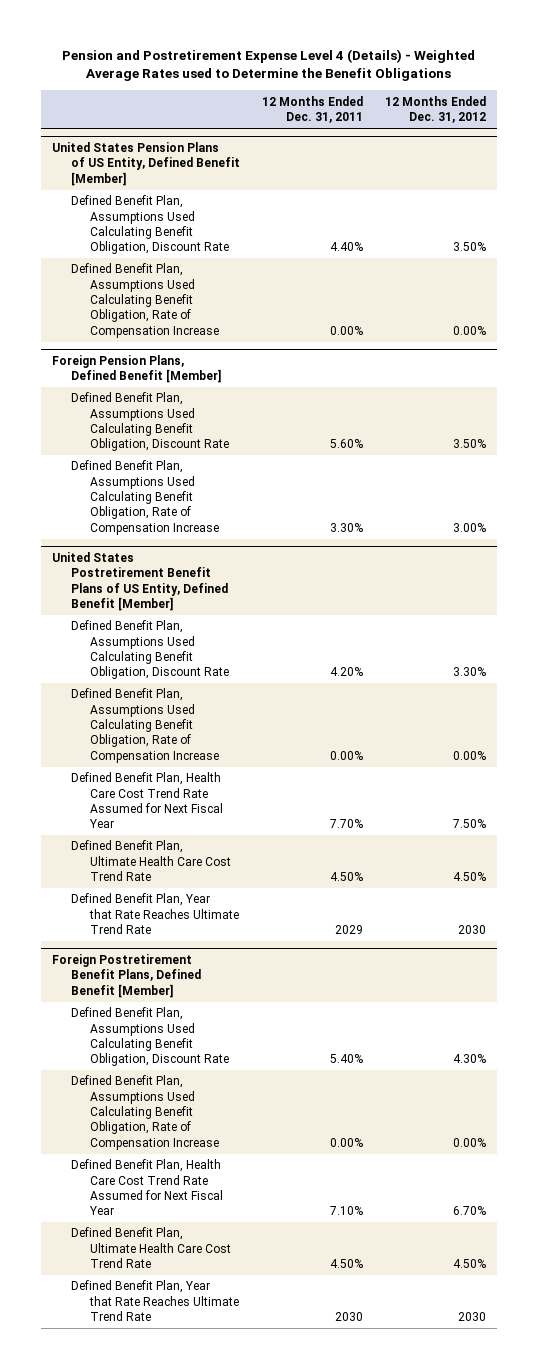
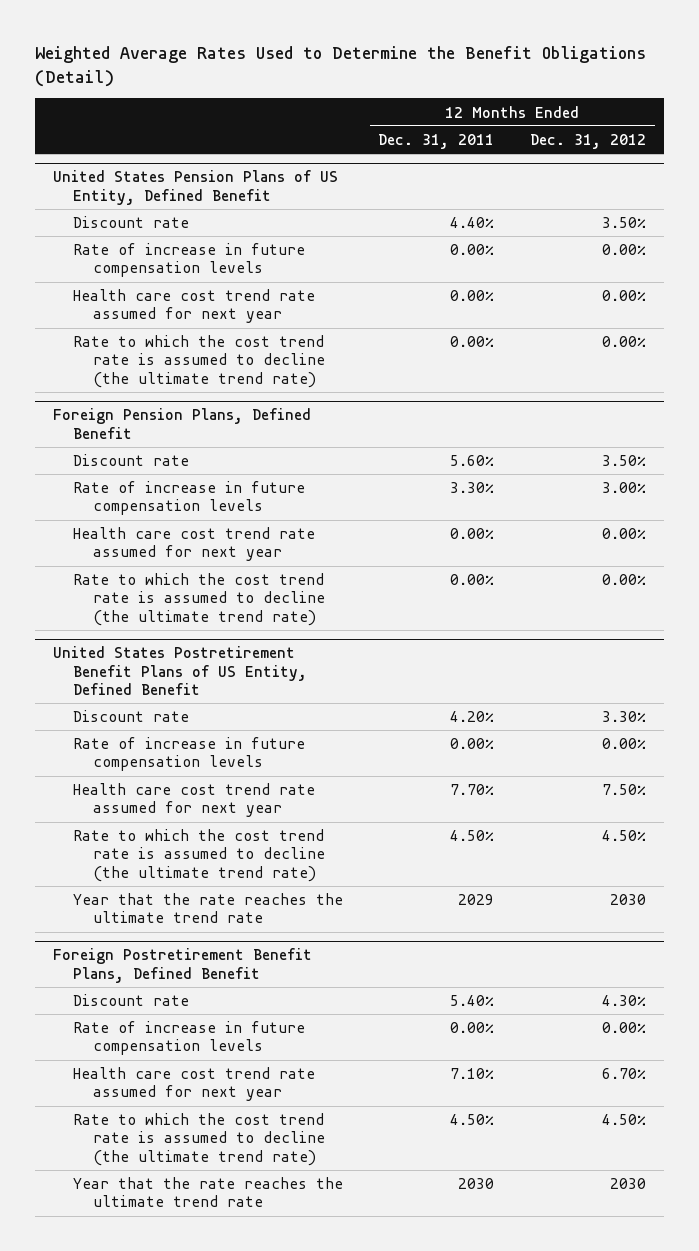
- Pension and Postretirement Expense Level 4 (Details) - Weighted Average Rates used to Determine the Benefit Obligations
+ Weighted Average Rates Used to Determine the Benefit Obligations (Detail)
- United States Pension Plans of US Entity, Defined Benefit [Member]
- Defined Benefit Plan, Assumptions Used Calculating Benefit Obligation, Discount Rate | 4.40% | 3.50%
- Defined Benefit Plan, Assumptions Used Calculating Benefit Obligation, Rate of Compensation Increase | 0.00% | 0.00%
- Foreign Pension Plans, Defined Benefit [Member]
- Defined Benefit Plan, Assumptions Used Calculating Benefit Obligation, Discount Rate | 5.60% | 3.50%
- Defined Benefit Plan, Assumptions Used Calculating Benefit Obligation, Rate of Compensation Increase | 3.30% | 3.00%
- United States Postretirement Benefit Plans of US Entity, Defined Benefit [Member]
- Defined Benefit Plan, Assumptions Used Calculating Benefit Obligation, Discount Rate | 4.20% | 3.30%
- Defined Benefit Plan, Assumptions Used Calculating Benefit Obligation, Rate of Compensation Increase | 0.00% | 0.00%
- Defined Benefit Plan, Health Care Cost Trend Rate Assumed for Next Fiscal Year | 7.70% | 7.50%
- Defined Benefit Plan, Ultimate Health Care Cost Trend Rate | 4.50% | 4.50%
- Defined Benefit Plan, Year that Rate Reaches Ultimate Trend Rate | 2029 | 2030
- Foreign Postretirement Benefit Plans, Defined Benefit [Member]
- Defined Benefit Plan, Assumptions Used Calculating Benefit Obligation, Discount Rate | 5.40% | 4.30%
- Defined Benefit Plan, Assumptions Used Calculating Benefit Obligation, Rate of Compensation Increase | 0.00% | 0.00%
- Defined Benefit Plan, Health Care Cost Trend Rate Assumed for Next Fiscal Year | 7.10% | 6.70%
- Defined Benefit Plan, Ultimate Health Care Cost Trend Rate | 4.50% | 4.50%
- Defined Benefit Plan, Year that Rate Reaches Ultimate Trend Rate | 2030 | 2030
+ United States Pension Plans of US Entity, Defined Benefit
+ Discount rate | 4.40% | 3.50%
+ Rate of increase in future compensation levels | 0.00% | 0.00%
+ Health care cost trend rate assumed for next year | 0.00% | 0.00%
+ Rate to which the cost trend rate is assumed to decline (the ultimate trend rate) | 0.00% | 0.00%
+ Foreign Pension Plans, Defined Benefit
+ Discount rate | 5.60% | 3.50%
+ Rate of increase in future compensation levels | 3.30% | 3.00%
+ Health care cost trend rate assumed for next year | 0.00% | 0.00%
+ Rate to which the cost trend rate is assumed to decline (the ultimate trend rate) | 0.00% | 0.00%
+ United States Postretirement Benefit Plans of US Entity, Defined Benefit
+ Discount rate | 4.20% | 3.30%
+ Rate of increase in future compensation levels | 0.00% | 0.00%
+ Health care cost trend rate assumed for next year | 7.70% | 7.50%
+ Rate to which the cost trend rate is assumed to decline (the ultimate trend rate) | 4.50% | 4.50%
+ Year that the rate reaches the ultimate trend rate | 2029 | 2030
+ Foreign Postretirement Benefit Plans, Defined Benefit
+ Discount rate | 5.40% | 4.30%
+ Rate of increase in future compensation levels | 0.00% | 0.00%
+ Health care cost trend rate assumed for next year | 7.10% | 6.70%
+ Rate to which the cost trend rate is assumed to decline (the ultimate trend rate) | 4.50% | 4.50%
+ Year that the rate reaches the ultimate trend rate | 2030 | 2030

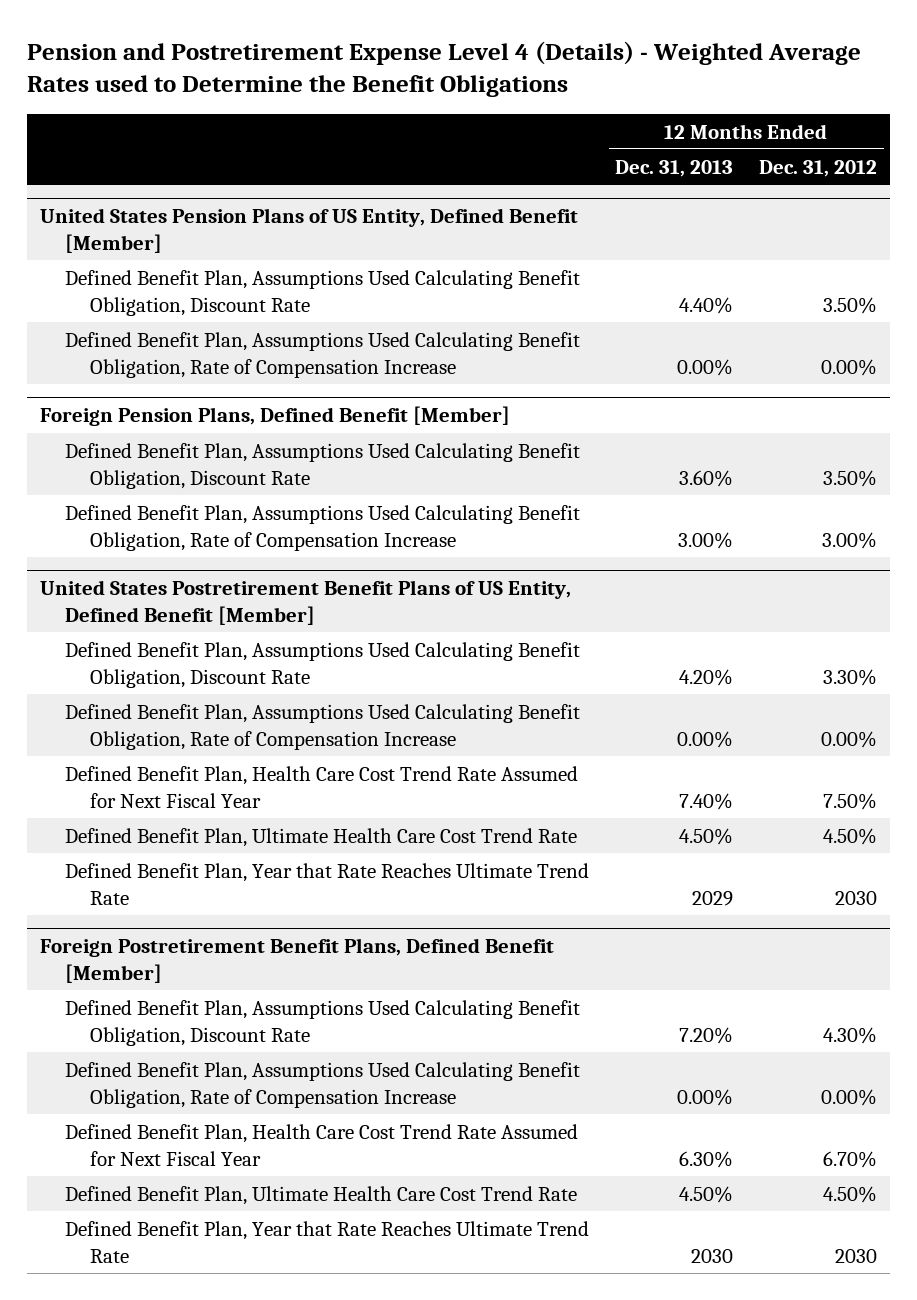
- Weighted Average Rates Used to Determine the Benefit Obligations (Detail)
+ Pension and Postretirement Expense Level 4 (Details) - Weighted Average Rates used to Determine the Benefit Obligations
- | 12 Months Ended Dec. 31, 2011 | 12 Months Ended Dec. 31, 2012
+ | 12 Months Ended Dec. 31, 2013 | 12 Months Ended Dec. 31, 2012
- United States Pension Plans of US Entity, Defined Benefit
- Discount rate | 4.40% | 3.50%
- Rate of increase in future compensation levels | 0.00% | 0.00%
- Health care cost trend rate assumed for next year | 0.00% | 0.00%
- Rate to which the cost trend rate is assumed to decline (the ultimate trend rate) | 0.00% | 0.00%
- Foreign Pension Plans, Defined Benefit
- Discount rate | 5.60% | 3.50%
- Rate of increase in future compensation levels | 3.30% | 3.00%
- Health care cost trend rate assumed for next year | 0.00% | 0.00%
- Rate to which the cost trend rate is assumed to decline (the ultimate trend rate) | 0.00% | 0.00%
- United States Postretirement Benefit Plans of US Entity, Defined Benefit
- Discount rate | 4.20% | 3.30%
- Rate of increase in future compensation levels | 0.00% | 0.00%
- Health care cost trend rate assumed for next year | 7.70% | 7.50%
- Rate to which the cost trend rate is assumed to decline (the ultimate trend rate) | 4.50% | 4.50%
- Year that the rate reaches the ultimate trend rate | 2029 | 2030
- Foreign Postretirement Benefit Plans, Defined Benefit
- Discount rate | 5.40% | 4.30%
- Rate of increase in future compensation levels | 0.00% | 0.00%
- Health care cost trend rate assumed for next year | 7.10% | 6.70%
- Rate to which the cost trend rate is assumed to decline (the ultimate trend rate) | 4.50% | 4.50%
- Year that the rate reaches the ultimate trend rate | 2030 | 2030
+ United States Pension Plans of US Entity, Defined Benefit [Member]
+ Defined Benefit Plan, Assumptions Used Calculating Benefit Obligation, Discount Rate | 4.40% | 3.50%
+ Defined Benefit Plan, Assumptions Used Calculating Benefit Obligation, Rate of Compensation Increase | 0.00% | 0.00%
+ Foreign Pension Plans, Defined Benefit [Member]
+ Defined Benefit Plan, Assumptions Used Calculating Benefit Obligation, Discount Rate | 3.60% | 3.50%
+ Defined Benefit Plan, Assumptions Used Calculating Benefit Obligation, Rate of Compensation Increase | 3.00% | 3.00%
+ United States Postretirement Benefit Plans of US Entity, Defined Benefit [Member]
+ Defined Benefit Plan, Assumptions Used Calculating Benefit Obligation, Discount Rate | 4.20% | 3.30%
+ Defined Benefit Plan, Assumptions Used Calculating Benefit Obligation, Rate of Compensation Increase | 0.00% | 0.00%
+ Defined Benefit Plan, Health Care Cost Trend Rate Assumed for Next Fiscal Year | 7.40% | 7.50%
+ Defined Benefit Plan, Ultimate Health Care Cost Trend Rate | 4.50% | 4.50%
+ Defined Benefit Plan, Year that Rate Reaches Ultimate Trend Rate | 2029 | 2030
+ Foreign Postretirement Benefit Plans, Defined Benefit [Member]
+ Defined Benefit Plan, Assumptions Used Calculating Benefit Obligation, Discount Rate | 7.20% | 4.30%
+ Defined Benefit Plan, Assumptions Used Calculating Benefit Obligation, Rate of Compensation Increase | 0.00% | 0.00%
+ Defined Benefit Plan, Health Care Cost Trend Rate Assumed for Next Fiscal Year | 6.30% | 6.70%
+ Defined Benefit Plan, Ultimate Health Care Cost Trend Rate | 4.50% | 4.50%
+ Defined Benefit Plan, Year that Rate Reaches Ultimate Trend Rate | 2030 | 2030

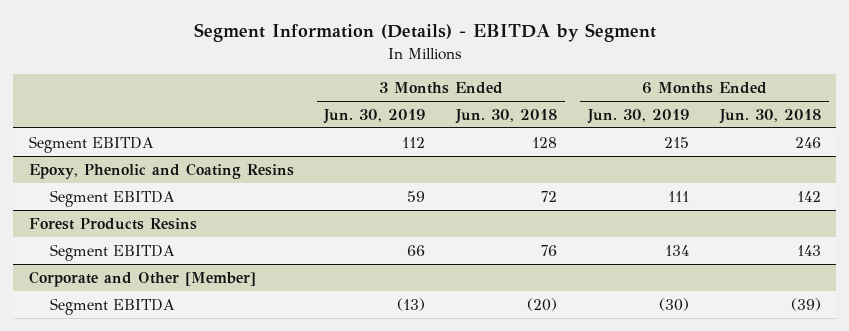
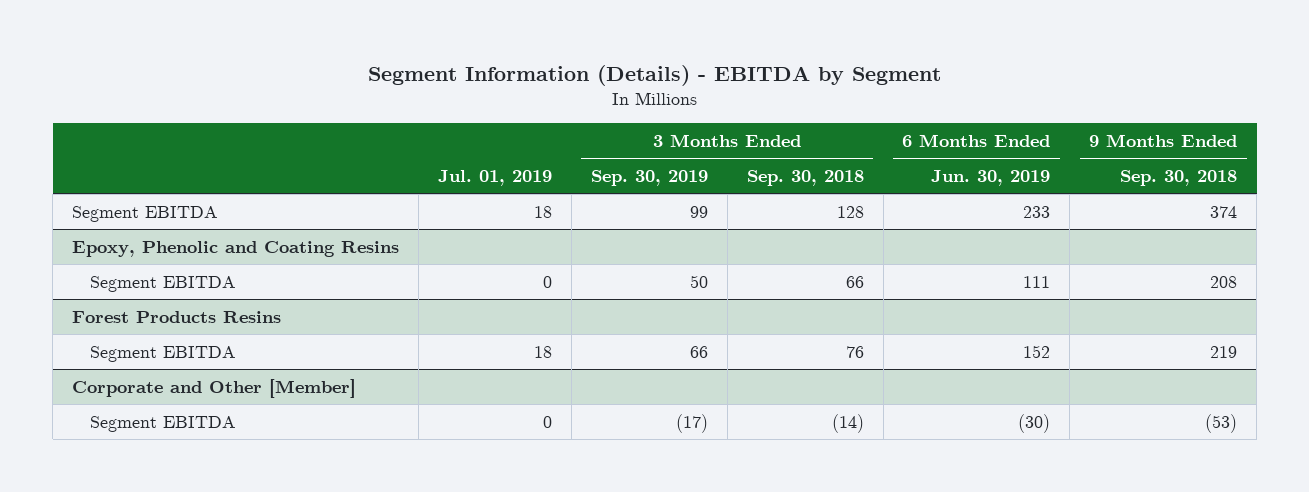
- | 3 Months Ended Jun. 30, 2019 | 3 Months Ended Jun. 30, 2018 | 6 Months Ended Jun. 30, 2019 | 6 Months Ended Jun. 30, 2018
+ | Jul. 01, 2019 | 3 Months Ended Sep. 30, 2019 | 3 Months Ended Sep. 30, 2018 | 6 Months Ended Jun. 30, 2019 | 9 Months Ended Sep. 30, 2018
- Segment EBITDA | 112 | 128 | 215 | 246
+ Segment EBITDA | 18 | 99 | 128 | 233 | 374
@ Forest Products Resins
- Segment EBITDA | 66 | 76 | 134 | 143
+ Segment EBITDA | 18 | 66 | 76 | 152 | 219

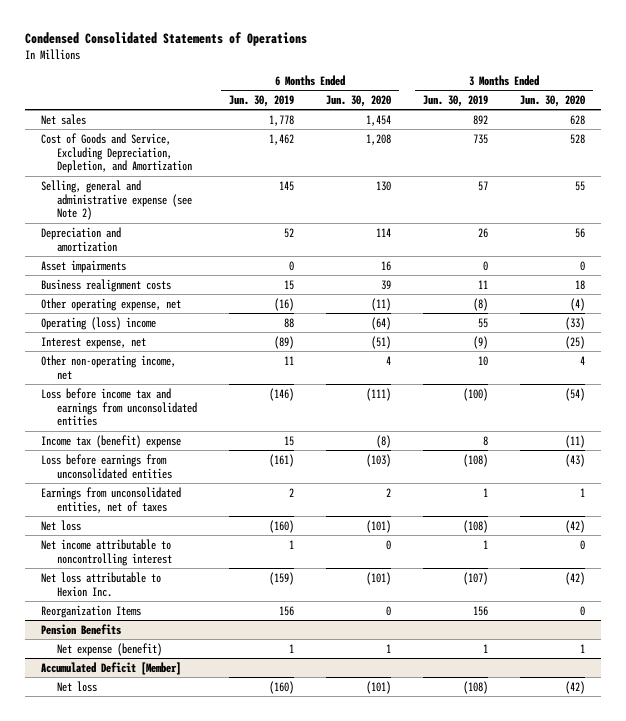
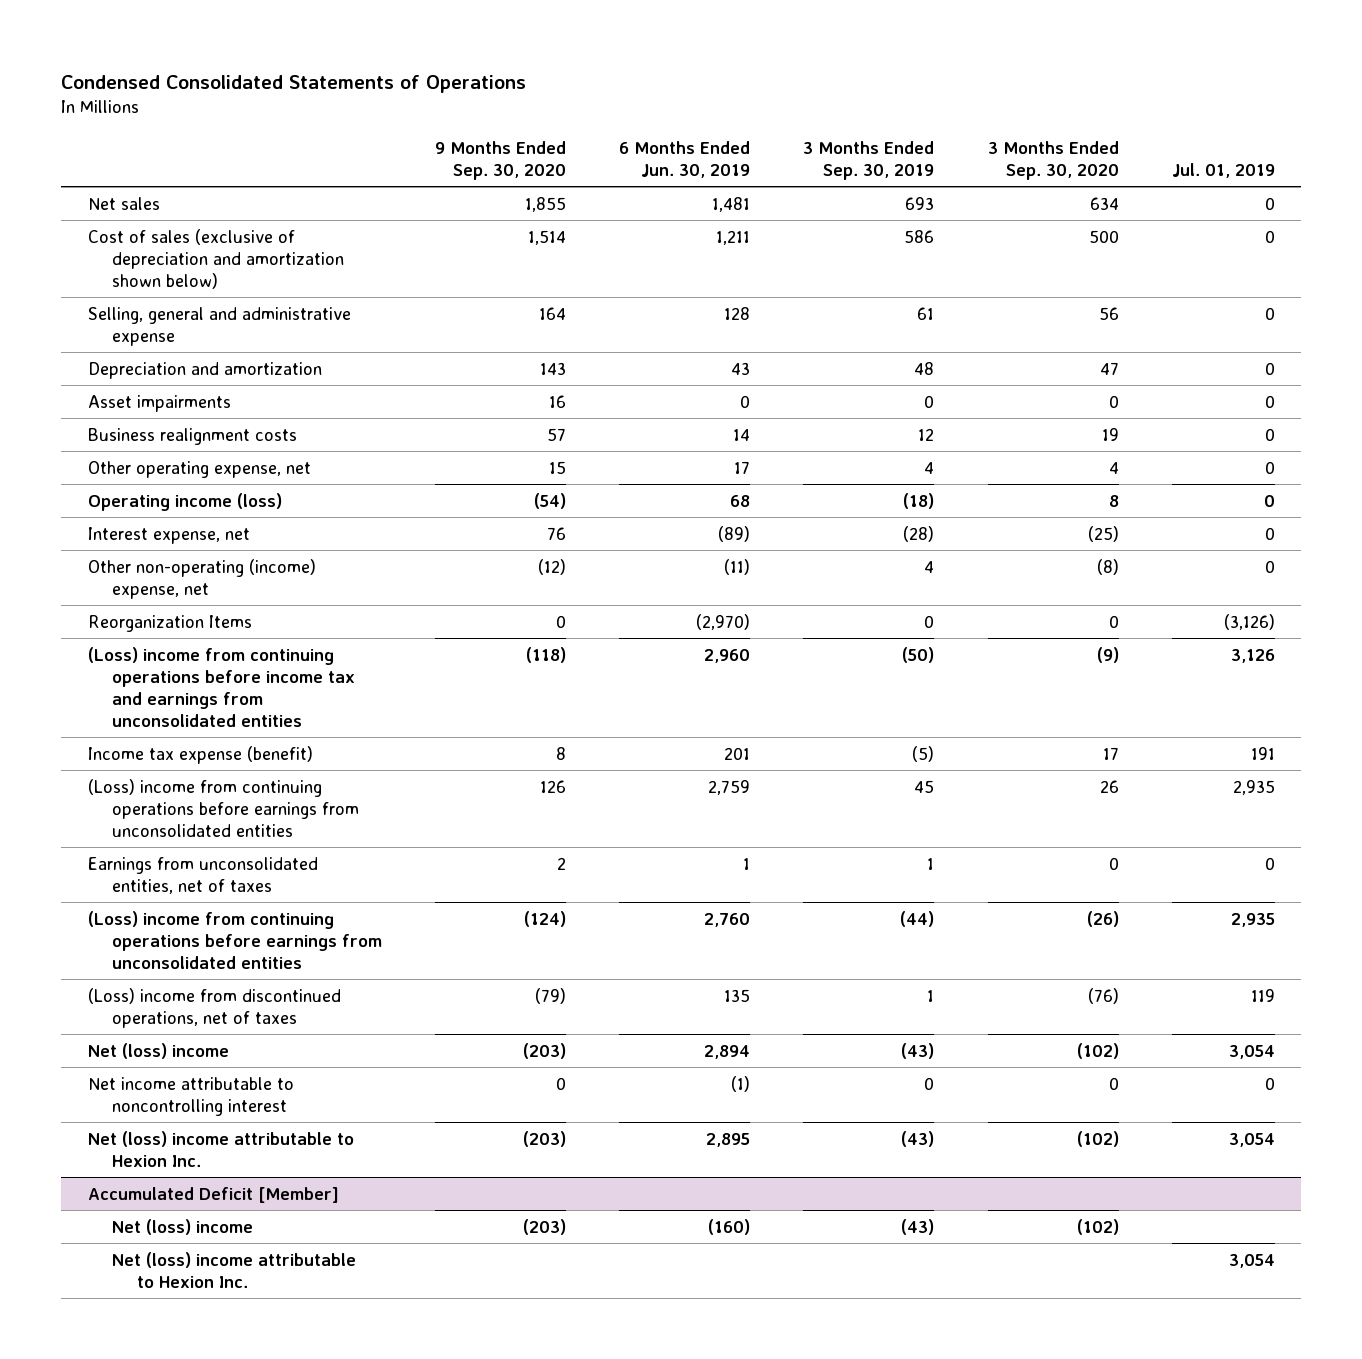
- | 6 Months Ended Jun. 30, 2019 | 6 Months Ended Jun. 30, 2020 | 3 Months Ended Jun. 30, 2019 | 3 Months Ended Jun. 30, 2020
+ | 9 Months Ended Sep. 30, 2020 | 6 Months Ended Jun. 30, 2019 | 3 Months Ended Sep. 30, 2019 | 3 Months Ended Sep. 30, 2020 | Jul. 01, 2019
- Net sales | 1,778 | 1,454 | 892 | 628
- Cost of Goods and Service, Excluding Depreciation, Depletion, and Amortization | 1,462 | 1,208 | 735 | 528
- Selling, general and administrative expense (see Note 2) | 145 | 130 | 57 | 55
- Depreciation and amortization | 52 | 114 | 26 | 56
+ Net sales | 1,855 | 1,481 | 693 | 634 | 0
+ Cost of sales (exclusive of depreciation and amortization shown below) | 1,514 | 1,211 | 586 | 500 | 0
+ Selling, general and administrative expense | 164 | 128 | 61 | 56 | 0
+ Depreciation and amortization | 143 | 43 | 48 | 47 | 0
- Business realignment costs | 15 | 39 | 11 | 18
- Other operating expense, net | (16) | (11) | (8) | (4)
- Operating (loss) income | 88 | (64) | 55 | (33)
+ Business realignment costs | 57 | 14 | 12 | 19 | 0
+ Other operating expense, net | 15 | 17 | 4 | 4 | 0
+ Operating income (loss) | (54) | 68 | (18) | 8 | 0
- Other non-operating income, net | 11 | 4 | 10 | 4
- Loss before income tax and earnings from unconsolidated entities | (146) | (111) | (100) | (54)
- Income tax (benefit) expense | 15 | (8) | 8 | (11)
- Loss before earnings from unconsolidated entities | (161) | (103) | (108) | (43)
- Earnings from unconsolidated entities, net of taxes | 2 | 2 | 1 | 1
- Net loss | (160) | (101) | (108) | (42)
- Net income attributable to noncontrolling interest | 1 | 0 | 1 | 0
- Net loss attributable to Hexion Inc. | (159) | (101) | (107) | (42)
- Reorganization Items | 156 | 0 | 156 | 0
- Pension Benefits
- Net expense (benefit) | 1 | 1 | 1 | 1
+ Other non-operating (income) expense, net | (12) | (11) | 4 | (8) | 0
+ Reorganization Items | 0 | (2,970) | 0 | 0 | (3,126)
+ (Loss) income from continuing operations before income tax and earnings from unconsolidated entities | (118) | 2,960 | (50) | (9) | 3,126
+ Income tax expense (benefit) | 8 | 201 | (5) | 17 | 191
+ (Loss) income from continuing operations before earnings from unconsolidated entities | 126 | 2,759 | 45 | 26 | 2,935
+ Earnings from unconsolidated entities, net of taxes | 2 | 1 | 1 | 0 | 0
+ (Loss) income from continuing operations before earnings from unconsolidated entities | (124) | 2,760 | (44) | (26) | 2,935
+ (Loss) income from discontinued operations, net of taxes | (79) | 135 | 1 | (76) | 119
+ Net (loss) income | (203) | 2,894 | (43) | (102) | 3,054
+ Net income attributable to noncontrolling interest | 0 | (1) | 0 | 0 | 0
+ Net (loss) income attributable to Hexion Inc. | (203) | 2,895 | (43) | (102) | 3,054
@ Accumulated Deficit [Member]
- Net loss | (160) | (101) | (108) | (42)
+ Net (loss) income | (203) | (160) | (43) | (102) |
+ Net (loss) income attributable to Hexion Inc. | | | | | 3,054

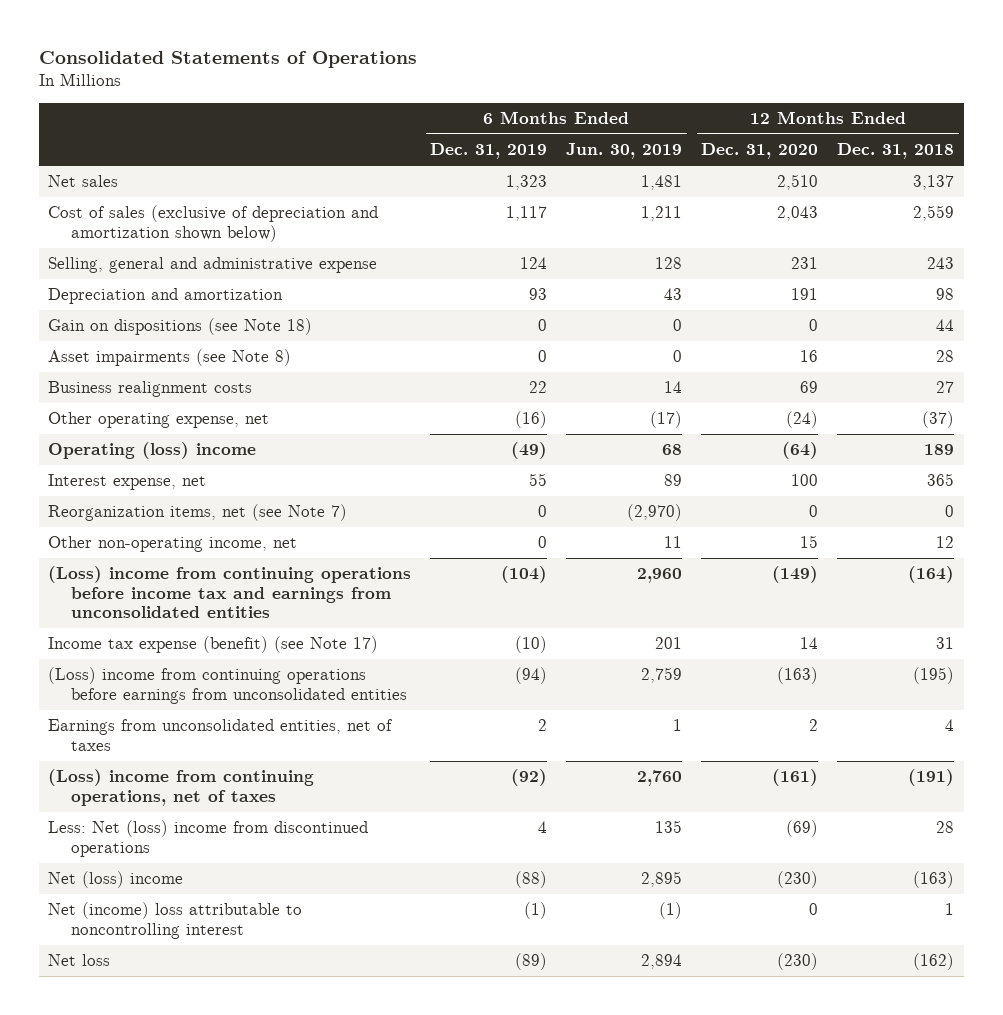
- Condensed Consolidated Statements of Operations
+ Consolidated Statements of Operations
- | 9 Months Ended Sep. 30, 2020 | 6 Months Ended Jun. 30, 2019 | 3 Months Ended Sep. 30, 2019 | 3 Months Ended Sep. 30, 2020 | Jul. 01, 2019
+ | 6 Months Ended Dec. 31, 2019 | 6 Months Ended Jun. 30, 2019 | 12 Months Ended Dec. 31, 2020 | 12 Months Ended Dec. 31, 2018
- Asset impairments | 16 | 0 | 0 | 0 | 0
+ Gain on dispositions (see Note 18) | 0 | 0 | 0 | 44
+ Asset impairments (see Note 8) | 0 | 0 | 16 | 28
- Other operating expense, net | 15 | 17 | 4 | 4 | 0
- Operating income (loss) | (54) | 68 | (18) | 8 | 0
- Interest expense, net | 76 | (89) | (28) | (25) | 0
- Other non-operating (income) expense, net | (12) | (11) | 4 | (8) | 0
- Reorganization Items | 0 | (2,970) | 0 | 0 | (3,126)
+ Other operating expense, net | (16) | (17) | (24) | (37)
+ Operating (loss) income | (49) | 68 | (64) | 189
+ Interest expense, net | 55 | 89 | 100 | 365
+ Reorganization items, net (see Note 7) | 0 | (2,970) | 0 | 0
+ Other non-operating income, net | 0 | 11 | 15 | 12
- Income tax expense (benefit) | 8 | 201 | (5) | 17 | 191
+ Income tax expense (benefit) (see Note 17) | (10) | 201 | 14 | 31
- (Loss) income from continuing operations before earnings from unconsolidated entities | (124) | 2,760 | (44) | (26) | 2,935
- (Loss) income from discontinued operations, net of taxes | (79) | 135 | 1 | (76) | 119
- Net (loss) income | (203) | 2,894 | (43) | (102) | 3,054
- Net income attributable to noncontrolling interest | 0 | (1) | 0 | 0 | 0
- Net (loss) income attributable to Hexion Inc. | (203) | 2,895 | (43) | (102) | 3,054
- Accumulated Deficit [Member]
- Net (loss) income | (203) | (160) | (43) | (102) |
- Net (loss) income attributable to Hexion Inc. | | | | | 3,054
+ (Loss) income from continuing operations, net of taxes | (92) | 2,760 | (161) | (191)
+ Less: Net (loss) income from discontinued operations | 4 | 135 | (69) | 28
+ Net (loss) income | (88) | 2,895 | (230) | (163)
+ Net (income) loss attributable to noncontrolling interest | (1) | (1) | 0 | 1
+ Net loss | (89) | 2,894 | (230) | (162)

